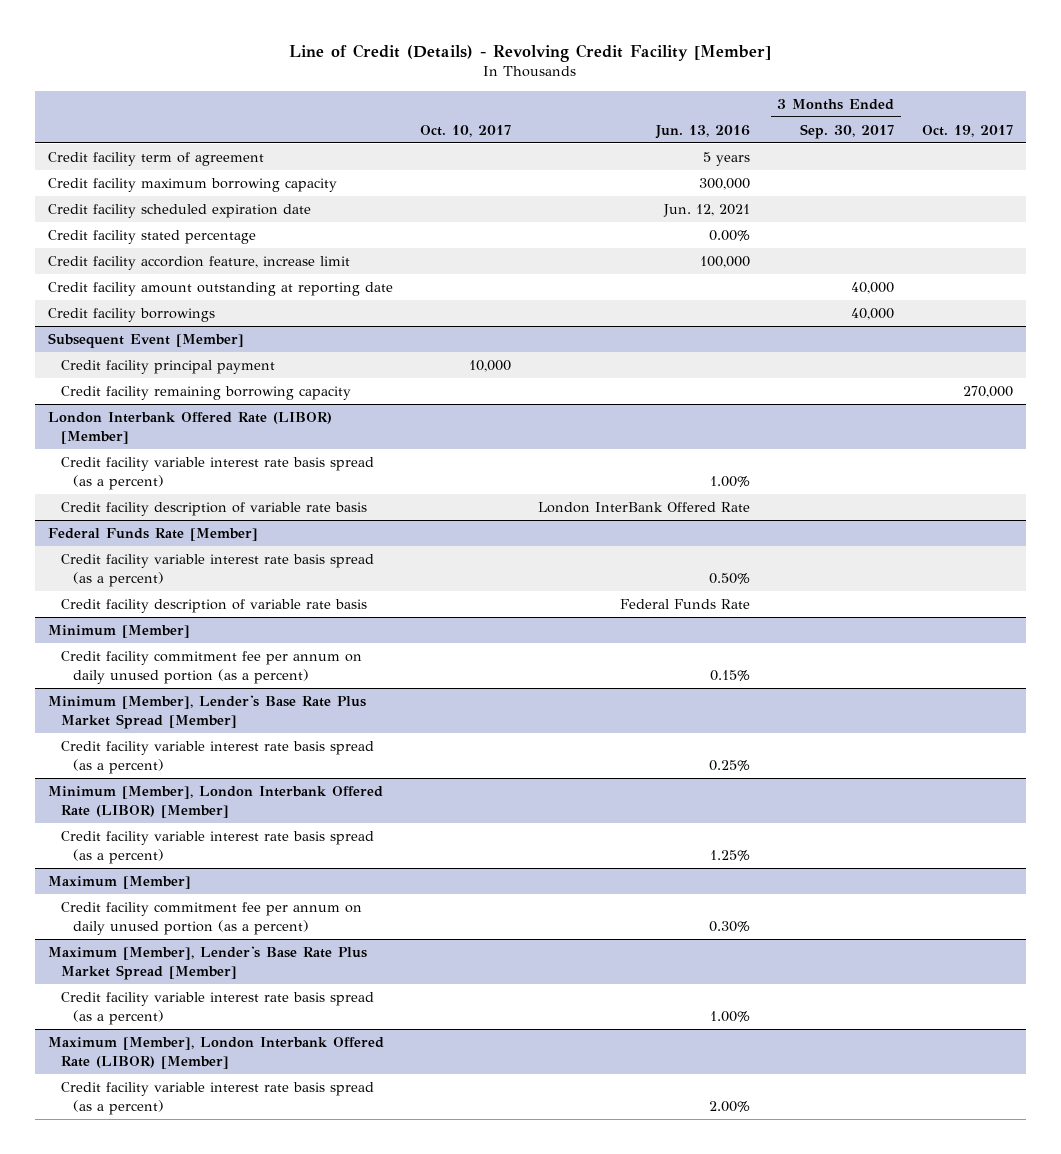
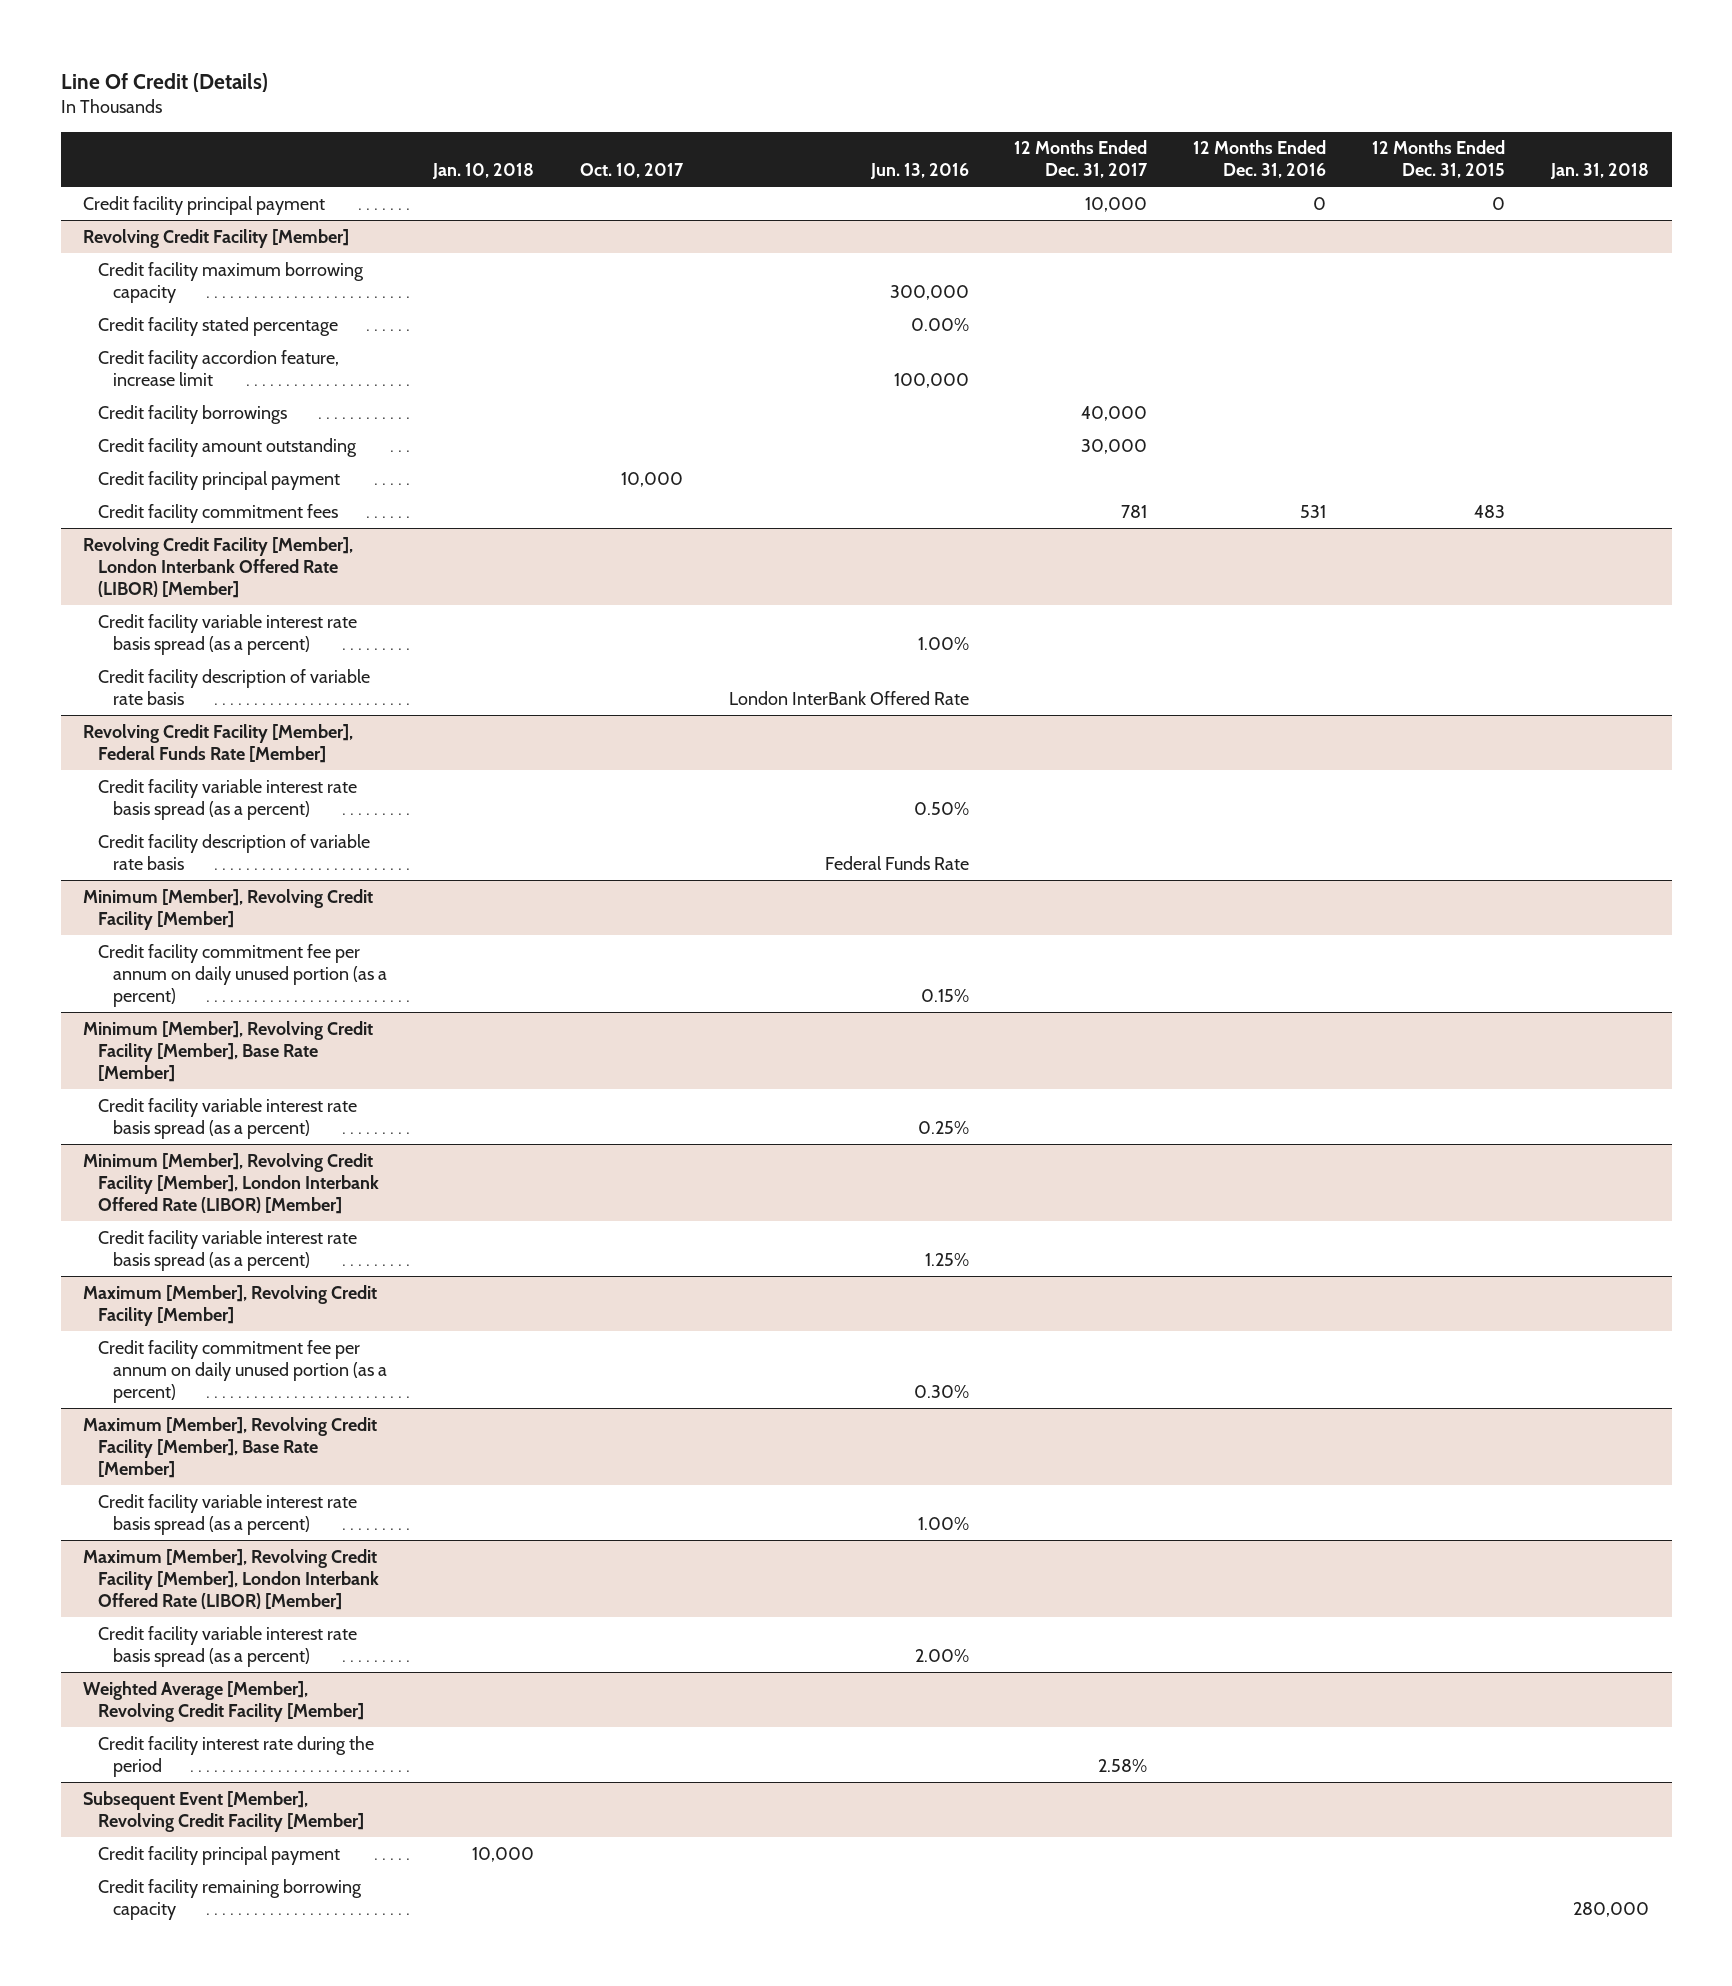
- Line of Credit (Details) - Revolving Credit Facility [Member]
+ Line Of Credit (Details)
- | Oct. 10, 2017 | Jun. 13, 2016 | 3 Months Ended Sep. 30, 2017 | Oct. 19, 2017
+ | Jan. 10, 2018 | Oct. 10, 2017 | Jun. 13, 2016 | 12 Months Ended Dec. 31, 2017 | 12 Months Ended Dec. 31, 2016 | 12 Months Ended Dec. 31, 2015 | Jan. 31, 2018
- Credit facility term of agreement | | 5 years | |
+ Credit facility principal payment | | | | 10,000 | 0 | 0 |
+ Revolving Credit Facility [Member]
- Credit facility scheduled expiration date | | Jun. 12, 2021 | |
- Credit facility amount outstanding at reporting date | | | 40,000 |
- Subsequent Event [Member]
+ Credit facility amount outstanding | | | | 30,000 | | |
- Credit facility remaining borrowing capacity | | | | 270,000
- London Interbank Offered Rate (LIBOR) [Member]
+ Credit facility commitment fees | | | | 781 | 531 | 483 |
+ Revolving Credit Facility [Member], London Interbank Offered Rate (LIBOR) [Member]
- Federal Funds Rate [Member]
+ Revolving Credit Facility [Member], Federal Funds Rate [Member]
- Minimum [Member]
+ Minimum [Member], Revolving Credit Facility [Member]
- Minimum [Member], Lender's Base Rate Plus Market Spread [Member]
+ Minimum [Member], Revolving Credit Facility [Member], Base Rate [Member]
- Minimum [Member], London Interbank Offered Rate (LIBOR) [Member]
+ Minimum [Member], Revolving Credit Facility [Member], London Interbank Offered Rate (LIBOR) [Member]
- Maximum [Member]
+ Maximum [Member], Revolving Credit Facility [Member]
- Maximum [Member], Lender's Base Rate Plus Market Spread [Member]
+ Maximum [Member], Revolving Credit Facility [Member], Base Rate [Member]
- Maximum [Member], London Interbank Offered Rate (LIBOR) [Member]
+ Maximum [Member], Revolving Credit Facility [Member], London Interbank Offered Rate (LIBOR) [Member]
+ Weighted Average [Member], Revolving Credit Facility [Member]
+ Credit facility interest rate during the period | | | | 2.58% | | |
+ Subsequent Event [Member], Revolving Credit Facility [Member]
+ Credit facility principal payment | 10,000 | | | | | |
+ Credit facility remaining borrowing capacity | | | | | | | 280,000

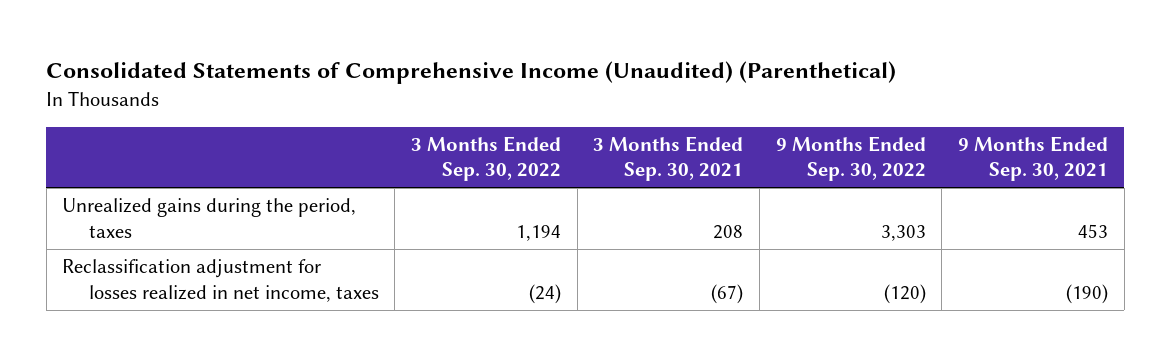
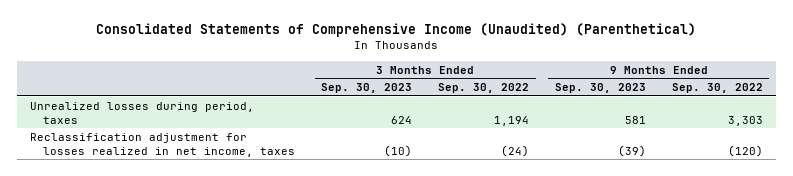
- | 3 Months Ended Sep. 30, 2022 | 3 Months Ended Sep. 30, 2021 | 9 Months Ended Sep. 30, 2022 | 9 Months Ended Sep. 30, 2021
+ | 3 Months Ended Sep. 30, 2023 | 3 Months Ended Sep. 30, 2022 | 9 Months Ended Sep. 30, 2023 | 9 Months Ended Sep. 30, 2022
- Unrealized gains during the period, taxes | 1,194 | 208 | 3,303 | 453
+ Unrealized losses during period, taxes | 624 | 1,194 | 581 | 3,303

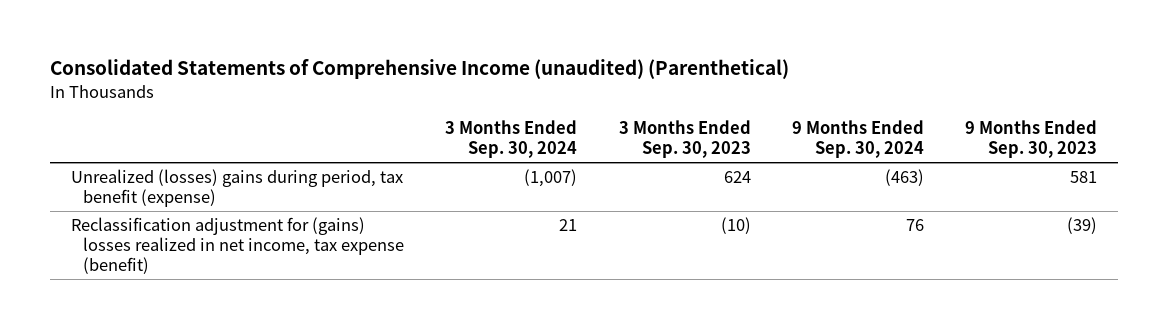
- Consolidated Statements of Comprehensive Income (Unaudited) (Parenthetical)
+ Consolidated Statements of Comprehensive Income (unaudited) (Parenthetical)
- | 3 Months Ended Sep. 30, 2023 | 3 Months Ended Sep. 30, 2022 | 9 Months Ended Sep. 30, 2023 | 9 Months Ended Sep. 30, 2022
+ | 3 Months Ended Sep. 30, 2024 | 3 Months Ended Sep. 30, 2023 | 9 Months Ended Sep. 30, 2024 | 9 Months Ended Sep. 30, 2023
- Unrealized losses during period, taxes | 624 | 1,194 | 581 | 3,303
- Reclassification adjustment for losses realized in net income, taxes | (10) | (24) | (39) | (120)
+ Unrealized (losses) gains during period, tax benefit (expense) | (1,007) | 624 | (463) | 581
+ Reclassification adjustment for (gains) losses realized in net income, tax expense (benefit) | 21 | (10) | 76 | (39)

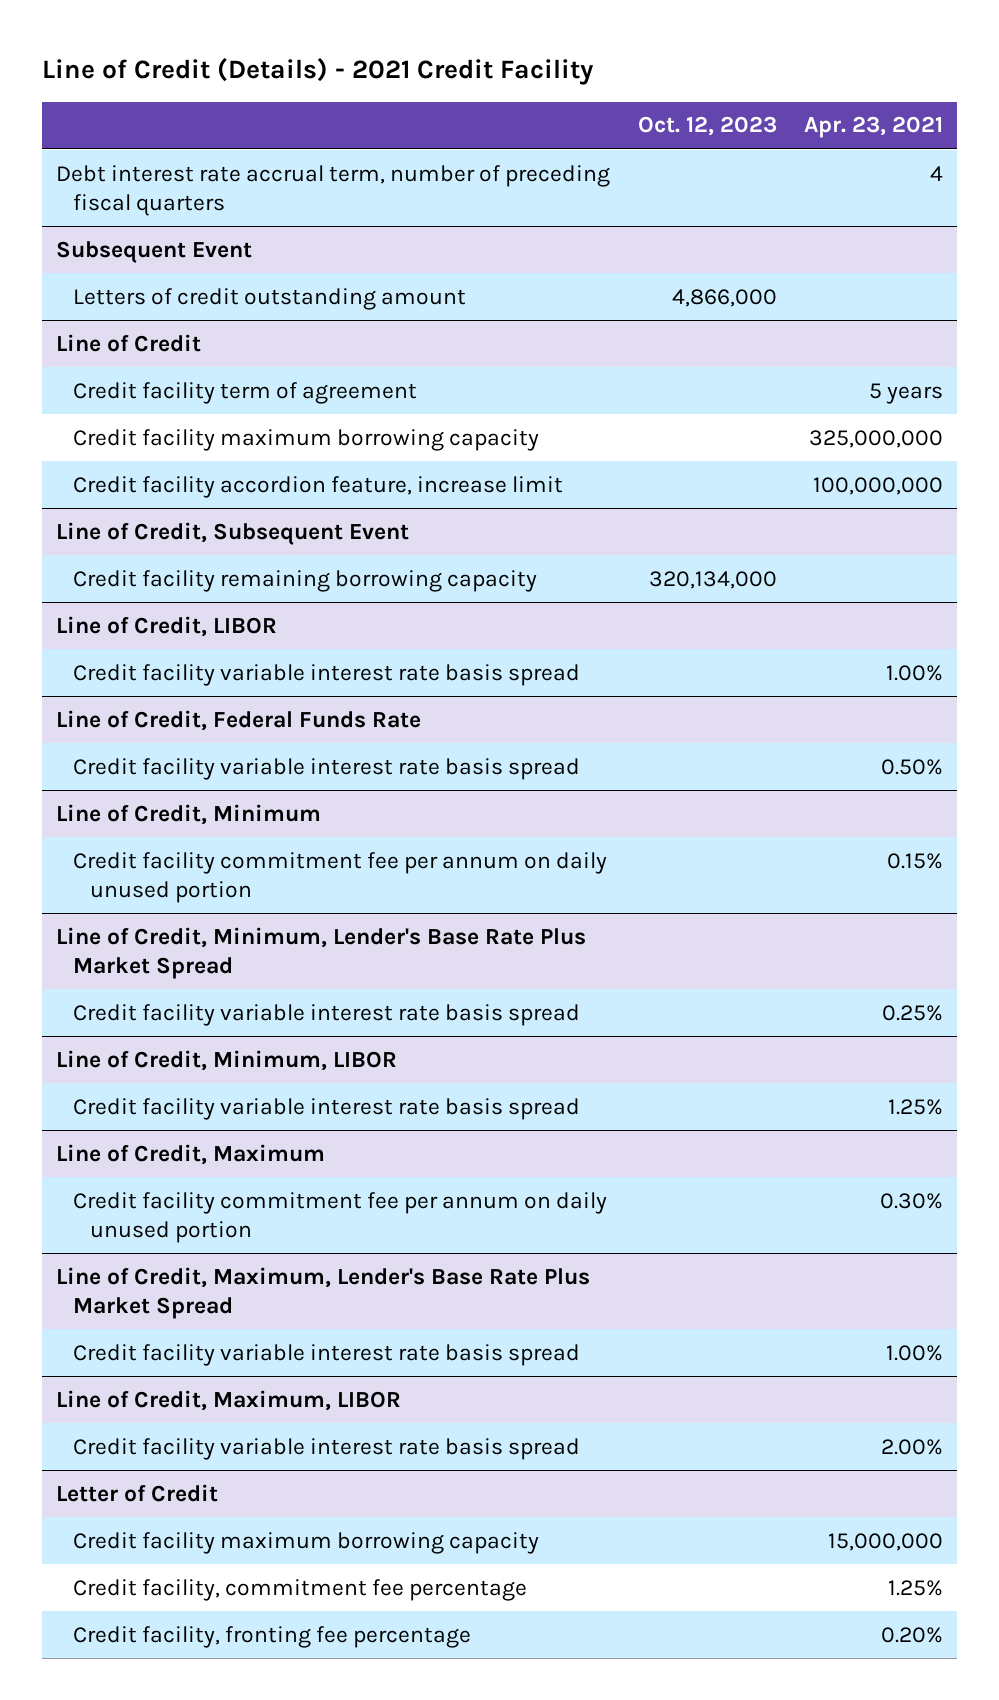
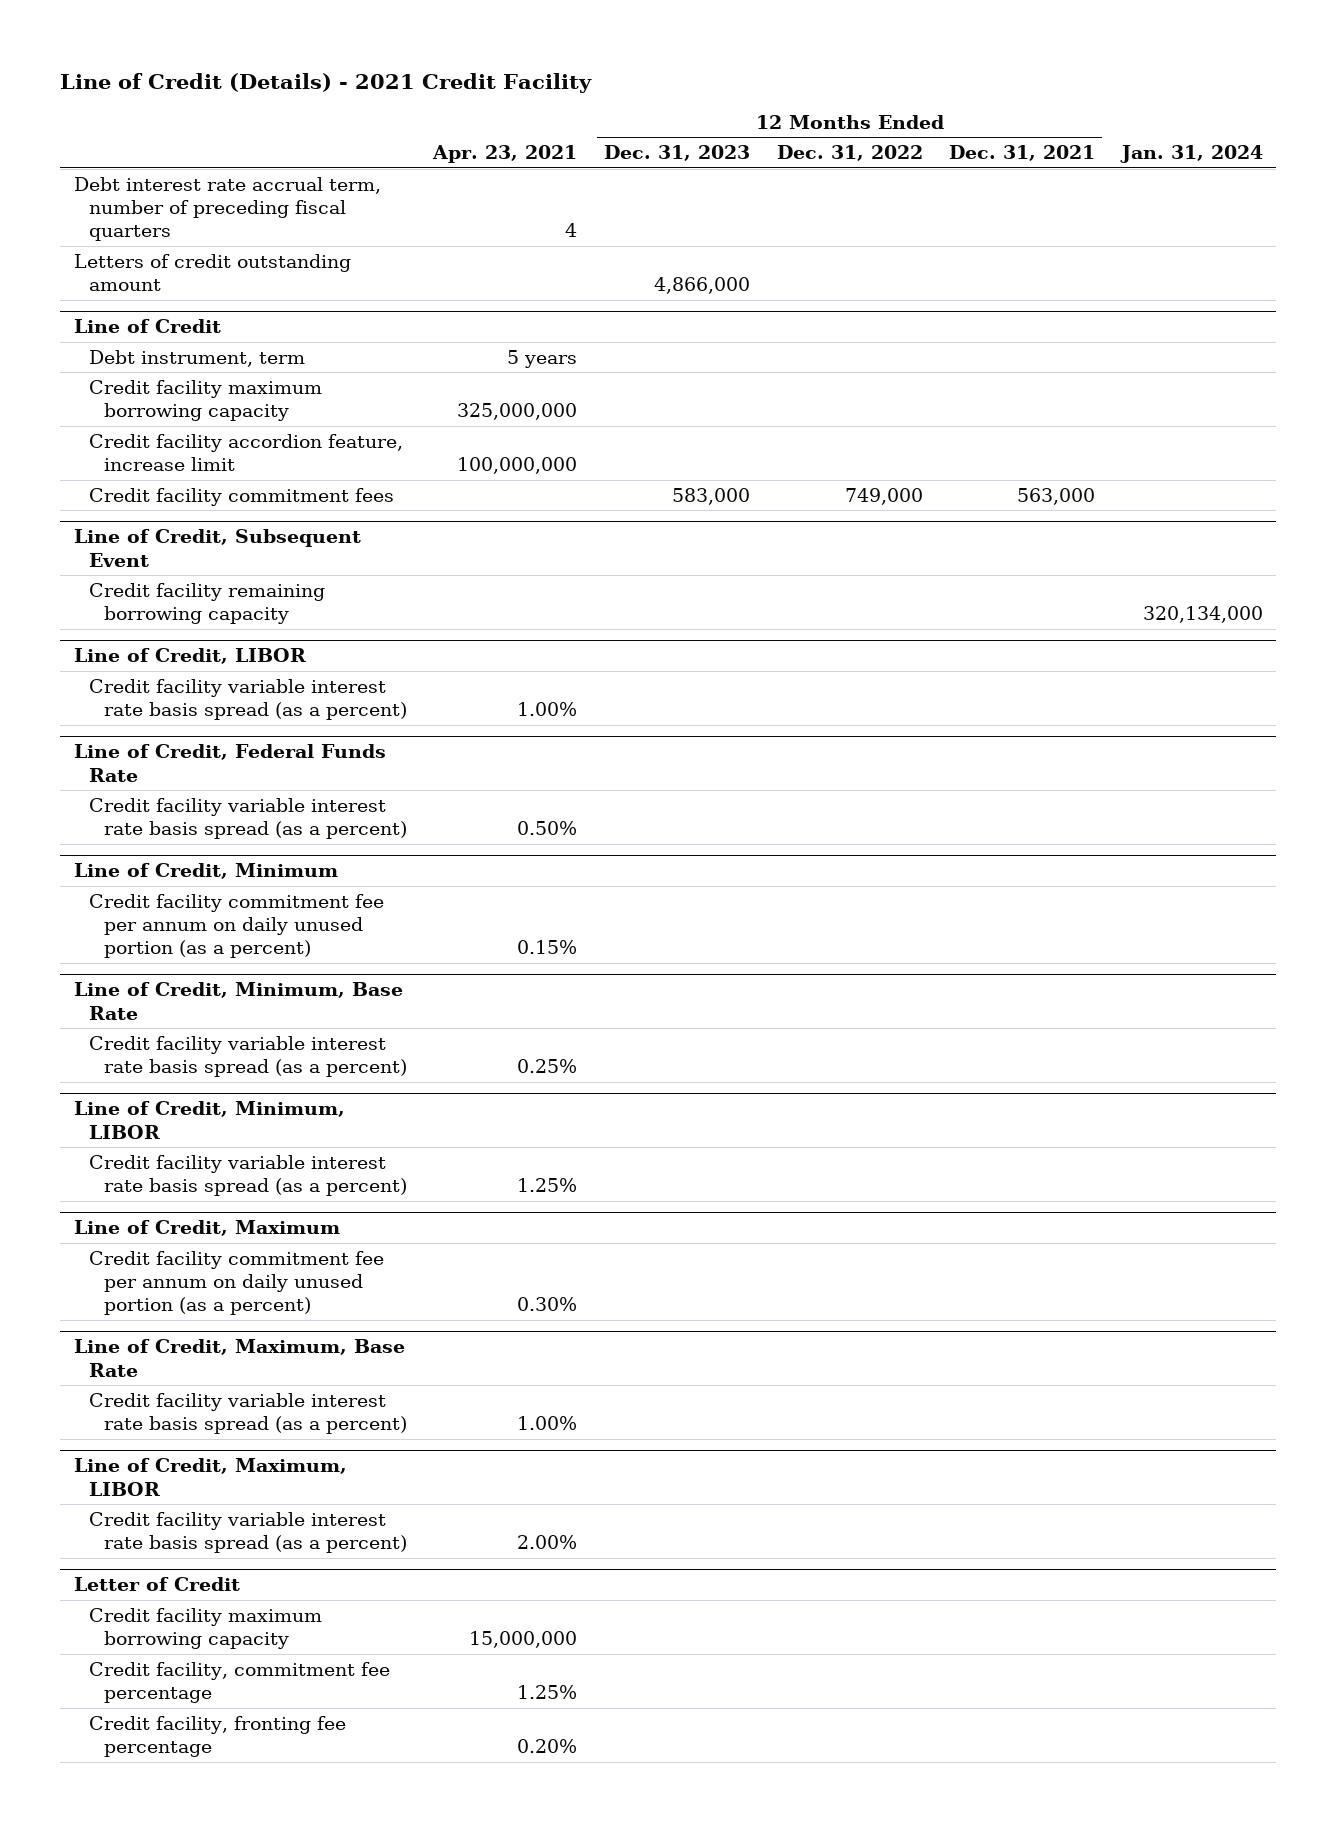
- | Oct. 12, 2023 | Apr. 23, 2021
+ | Apr. 23, 2021 | 12 Months Ended Dec. 31, 2023 | 12 Months Ended Dec. 31, 2022 | 12 Months Ended Dec. 31, 2021 | Jan. 31, 2024
- Subsequent Event
@ Line of Credit
- Credit facility term of agreement | | 5 years
+ Debt instrument, term | 5 years | | | |
+ Credit facility commitment fees | | 583,000 | 749,000 | 563,000 |
@ Line of Credit, LIBOR
- Credit facility variable interest rate basis spread | | 1.00%
+ Credit facility variable interest rate basis spread (as a percent) | 1.00% | | | |
@ Line of Credit, Federal Funds Rate
- Credit facility variable interest rate basis spread | | 0.50%
+ Credit facility variable interest rate basis spread (as a percent) | 0.50% | | | |
@ Line of Credit, Minimum
- Credit facility commitment fee per annum on daily unused portion | | 0.15%
- Line of Credit, Minimum, Lender's Base Rate Plus Market Spread
- Credit facility variable interest rate basis spread | | 0.25%
@ Line of Credit, Minimum
+ Credit facility commitment fee per annum on daily unused portion (as a percent) | 0.15% | | | |
+ Line of Credit, Minimum, Base Rate
+ Credit facility variable interest rate basis spread (as a percent) | 0.25% | | | |
@ Line of Credit, Minimum, LIBOR
- Credit facility variable interest rate basis spread | | 1.25%
+ Credit facility variable interest rate basis spread (as a percent) | 1.25% | | | |
@ Line of Credit, Maximum
- Credit facility commitment fee per annum on daily unused portion | | 0.30%
- Line of Credit, Maximum, Lender's Base Rate Plus Market Spread
- Credit facility variable interest rate basis spread | | 1.00%
@ Line of Credit, Maximum
+ Credit facility commitment fee per annum on daily unused portion (as a percent) | 0.30% | | | |
+ Line of Credit, Maximum, Base Rate
+ Credit facility variable interest rate basis spread (as a percent) | 1.00% | | | |
@ Line of Credit, Maximum, LIBOR
- Credit facility variable interest rate basis spread | | 2.00%
+ Credit facility variable interest rate basis spread (as a percent) | 2.00% | | | |

